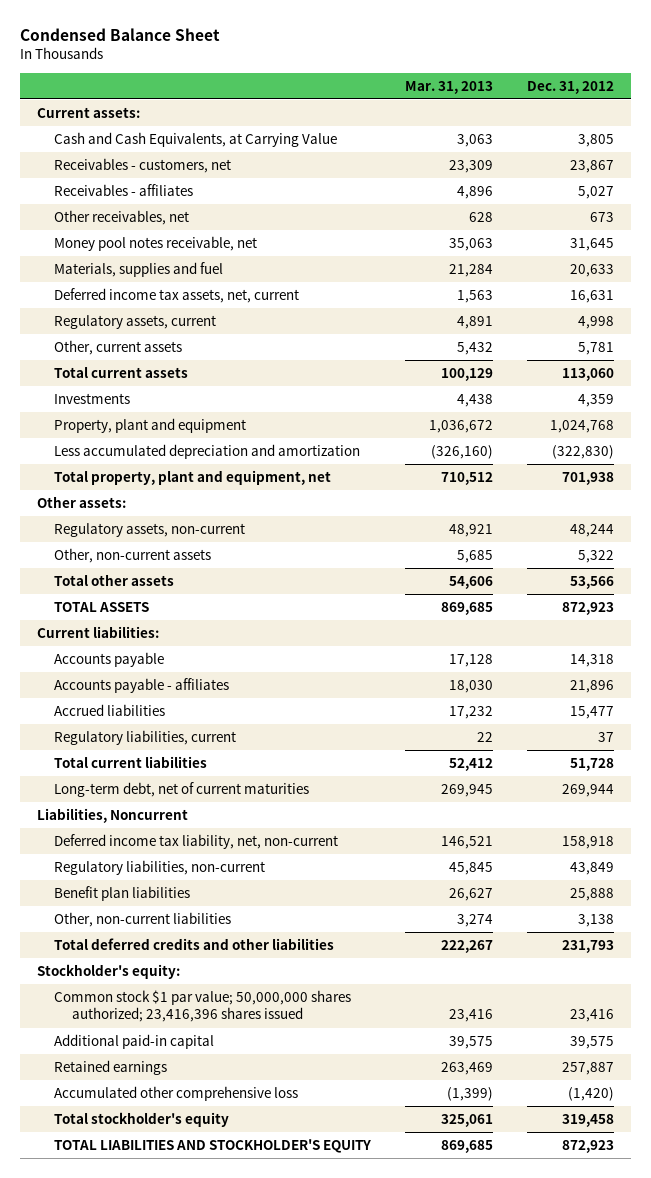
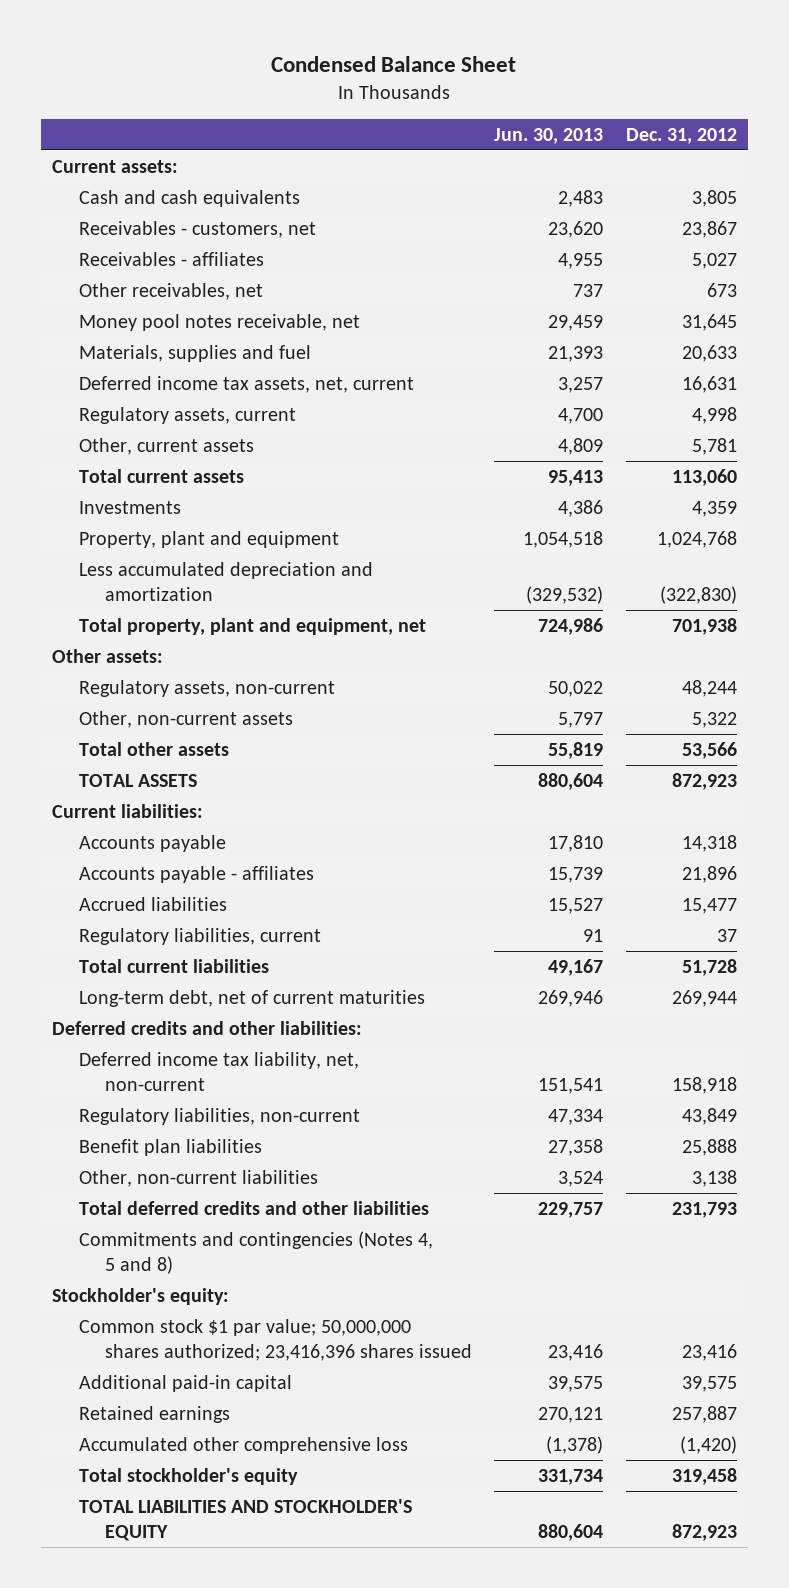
- | Mar. 31, 2013 | Dec. 31, 2012
+ | Jun. 30, 2013 | Dec. 31, 2012
- Cash and Cash Equivalents, at Carrying Value | 3,063 | 3,805
+ Cash and cash equivalents | 2,483 | 3,805
- Liabilities, Noncurrent
+ Deferred credits and other liabilities:
+ Commitments and contingencies (Notes 4, 5 and 8)

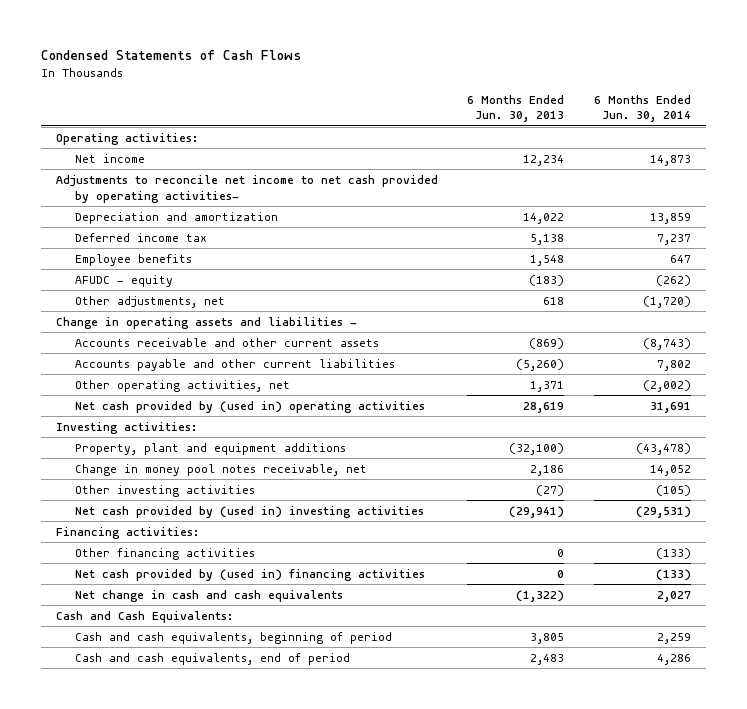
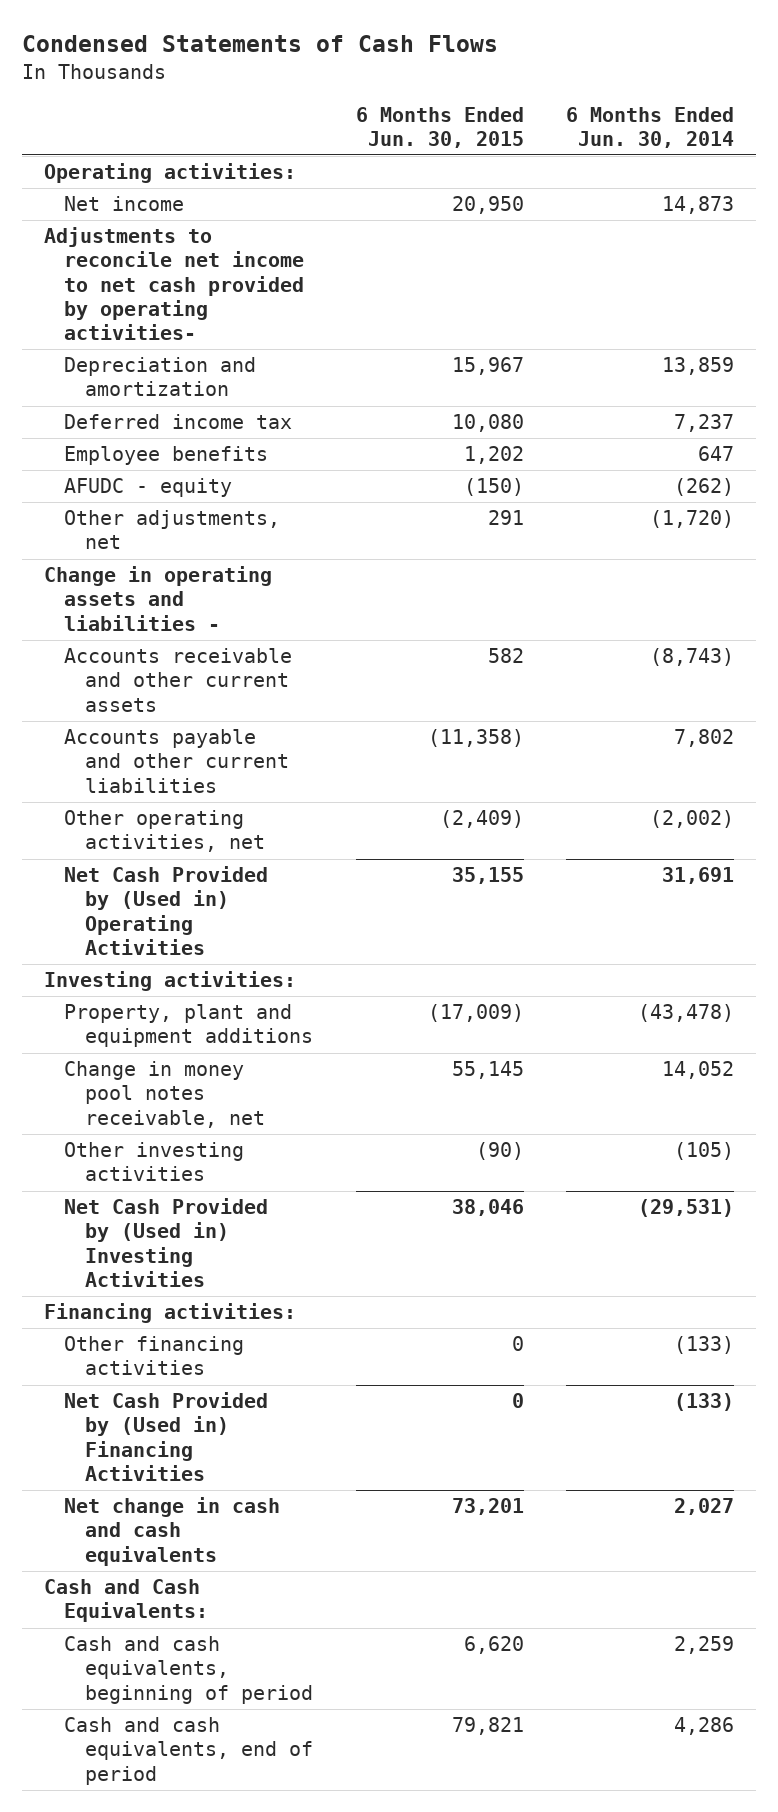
- | 6 Months Ended Jun. 30, 2013 | 6 Months Ended Jun. 30, 2014
+ | 6 Months Ended Jun. 30, 2015 | 6 Months Ended Jun. 30, 2014
- Net cash provided by (used in) operating activities | 28,619 | 31,691
+ Net Cash Provided by (Used in) Operating Activities | 35,155 | 31,691
- Net cash provided by (used in) investing activities | (29,941) | (29,531)
+ Net Cash Provided by (Used in) Investing Activities | 38,046 | (29,531)
- Net cash provided by (used in) financing activities | 0 | (133)
+ Net Cash Provided by (Used in) Financing Activities | 0 | (133)

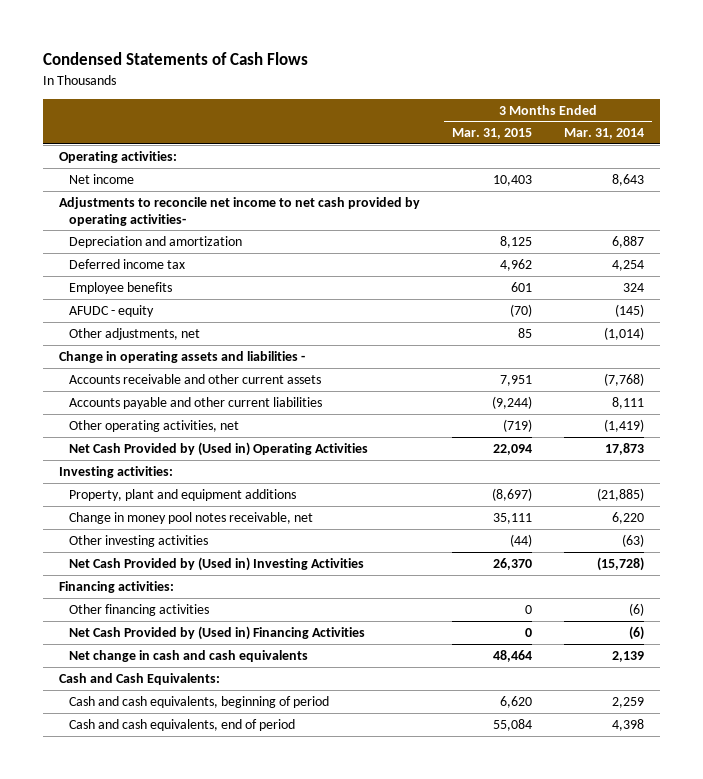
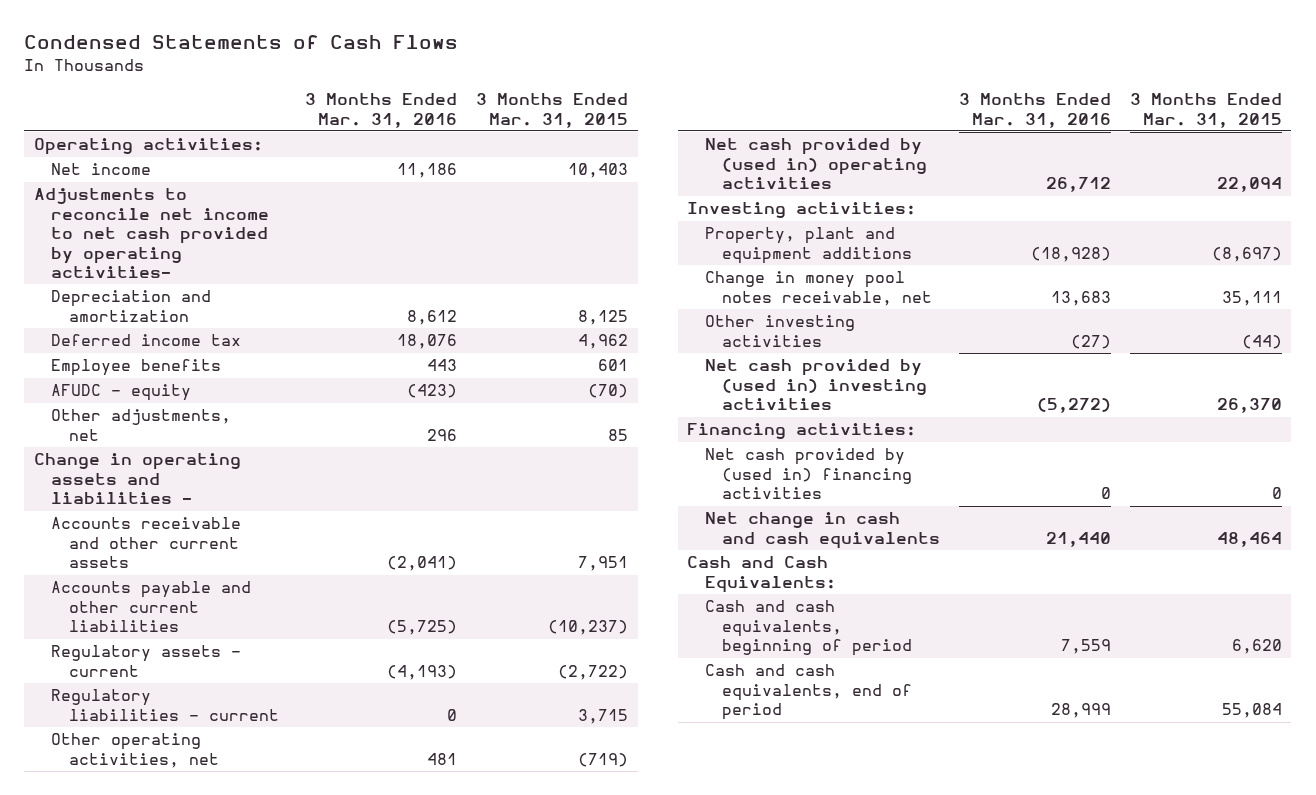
- | 3 Months Ended Mar. 31, 2015 | 3 Months Ended Mar. 31, 2014
+ | 3 Months Ended Mar. 31, 2016 | 3 Months Ended Mar. 31, 2015
- Accounts payable and other current liabilities | (9,244) | 8,111
+ Accounts payable and other current liabilities | (5,725) | (10,237)
+ Regulatory assets - current | (4,193) | (2,722)
+ Regulatory liabilities - current | 0 | 3,715
- Net Cash Provided by (Used in) Operating Activities | 22,094 | 17,873
+ Net cash provided by (used in) operating activities | 26,712 | 22,094
- Net Cash Provided by (Used in) Investing Activities | 26,370 | (15,728)
+ Net cash provided by (used in) investing activities | (5,272) | 26,370
- Other financing activities | 0 | (6)
- Net Cash Provided by (Used in) Financing Activities | 0 | (6)
+ Net cash provided by (used in) financing activities | 0 | 0

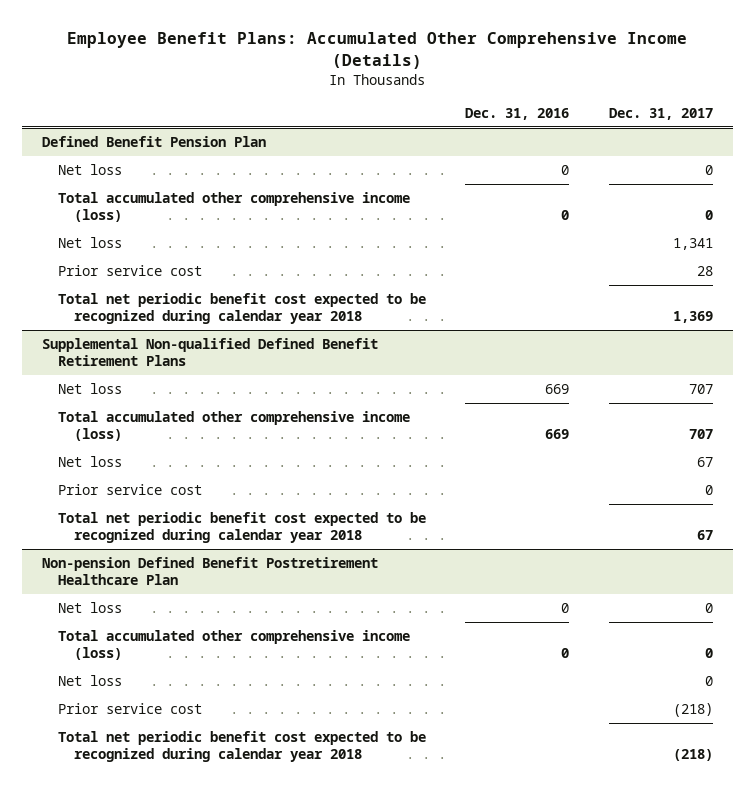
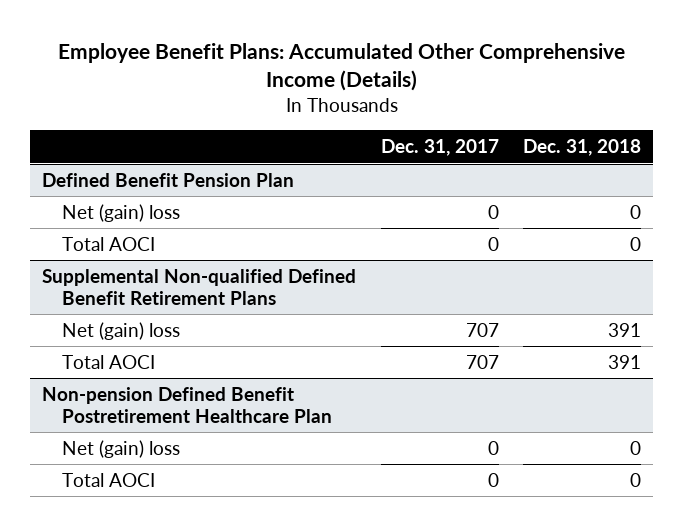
- | Dec. 31, 2016 | Dec. 31, 2017
+ | Dec. 31, 2017 | Dec. 31, 2018
@ Defined Benefit Pension Plan
- Net loss | 0 | 0
- Total accumulated other comprehensive income (loss) | 0 | 0
- Net loss | | 1,341
- Prior service cost | | 28
- Total net periodic benefit cost expected to be recognized during calendar year 2018 | | 1,369
+ Net (gain) loss | 0 | 0
+ Total AOCI | 0 | 0
@ Supplemental Non-qualified Defined Benefit Retirement Plans
- Net loss | 669 | 707
- Total accumulated other comprehensive income (loss) | 669 | 707
- Net loss | | 67
- Prior service cost | | 0
- Total net periodic benefit cost expected to be recognized during calendar year 2018 | | 67
+ Net (gain) loss | 707 | 391
+ Total AOCI | 707 | 391
@ Non-pension Defined Benefit Postretirement Healthcare Plan
- Net loss | 0 | 0
- Total accumulated other comprehensive income (loss) | 0 | 0
- Net loss | | 0
- Prior service cost | | (218)
- Total net periodic benefit cost expected to be recognized during calendar year 2018 | | (218)
+ Net (gain) loss | 0 | 0
+ Total AOCI | 0 | 0

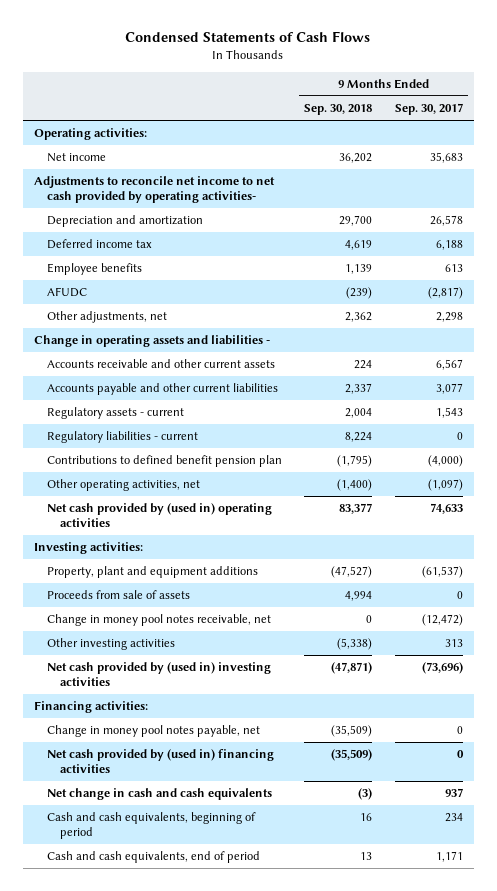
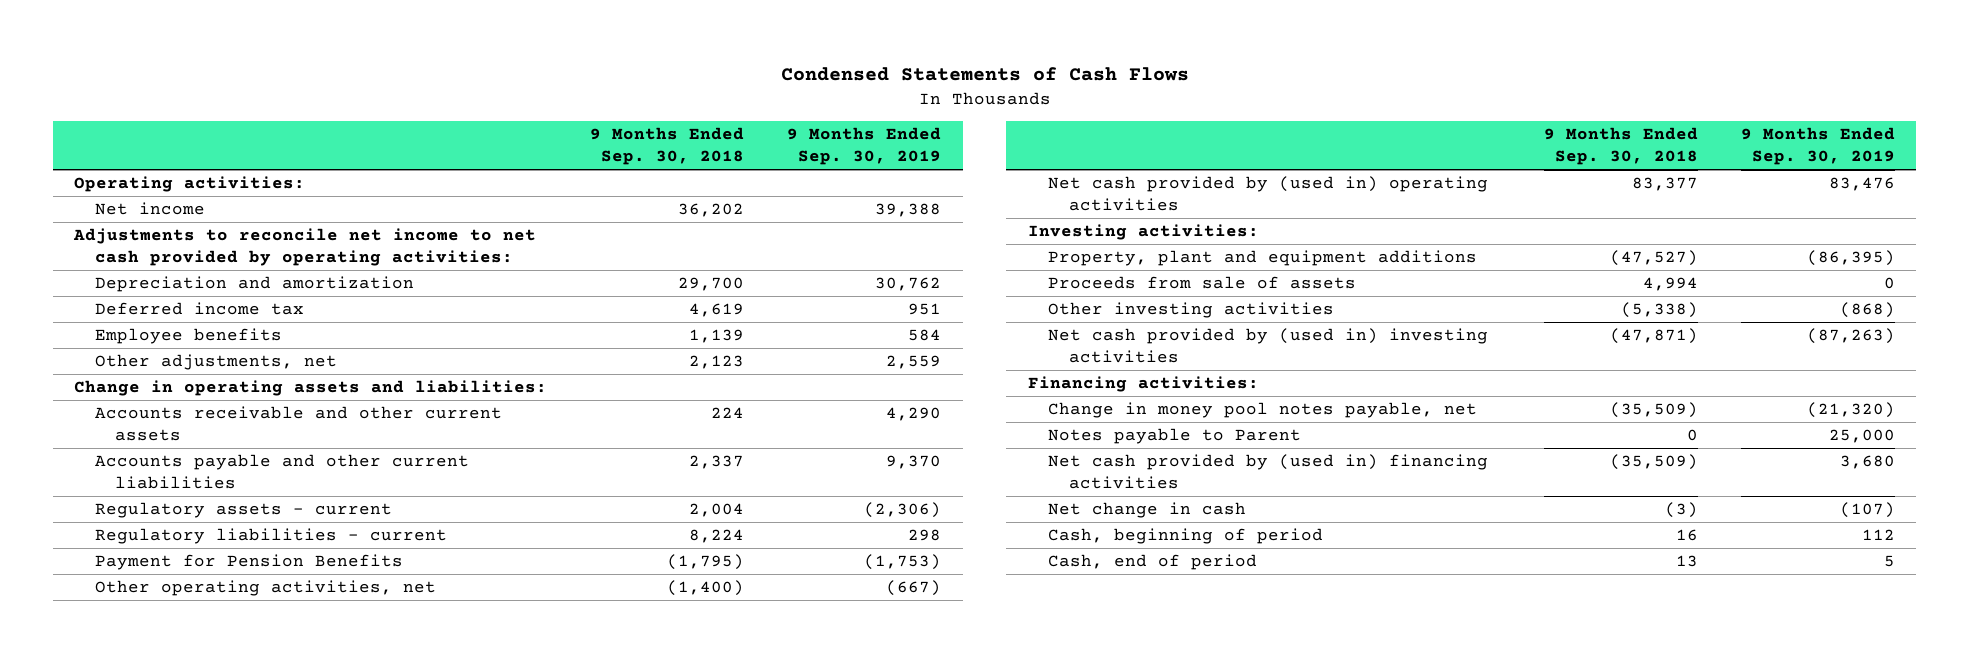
- | 9 Months Ended Sep. 30, 2018 | 9 Months Ended Sep. 30, 2017
+ | 9 Months Ended Sep. 30, 2018 | 9 Months Ended Sep. 30, 2019
- Adjustments to reconcile net income to net cash provided by operating activities-
+ Adjustments to reconcile net income to net cash provided by operating activities:
- AFUDC | (239) | (2,817)
- Other adjustments, net | 2,362 | 2,298
- Change in operating assets and liabilities -
+ Other adjustments, net | 2,123 | 2,559
+ Change in operating assets and liabilities:
- Contributions to defined benefit pension plan | (1,795) | (4,000)
+ Payment for Pension Benefits | (1,795) | (1,753)
- Change in money pool notes receivable, net | 0 | (12,472)
+ Notes payable to Parent | 0 | 25,000
- Net change in cash and cash equivalents | (3) | 937
- Cash and cash equivalents, beginning of period | 16 | 234
- Cash and cash equivalents, end of period | 13 | 1,171
+ Net change in cash | (3) | (107)
+ Cash, beginning of period | 16 | 112
+ Cash, end of period | 13 | 5

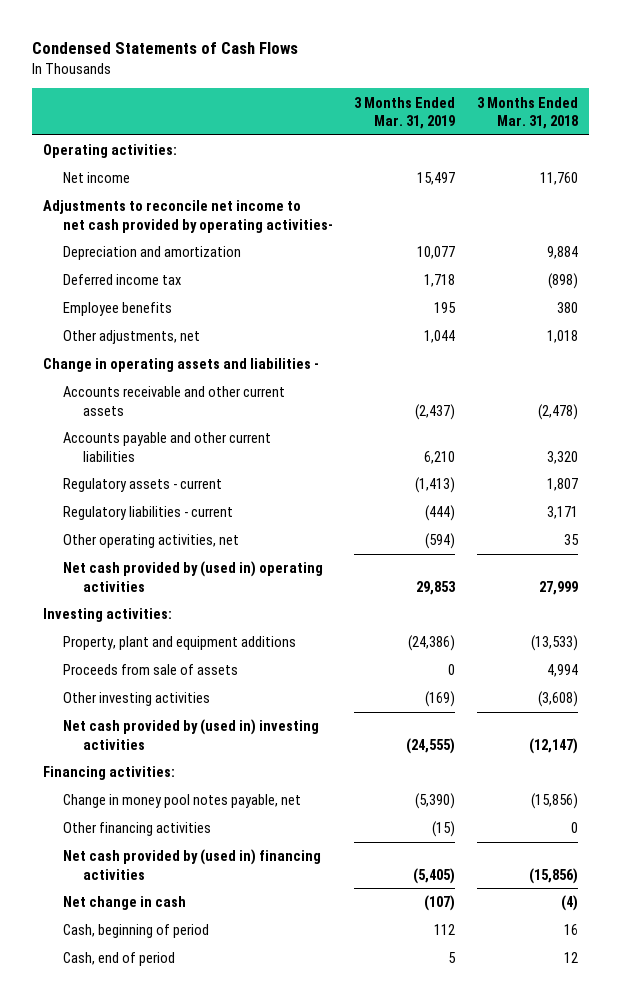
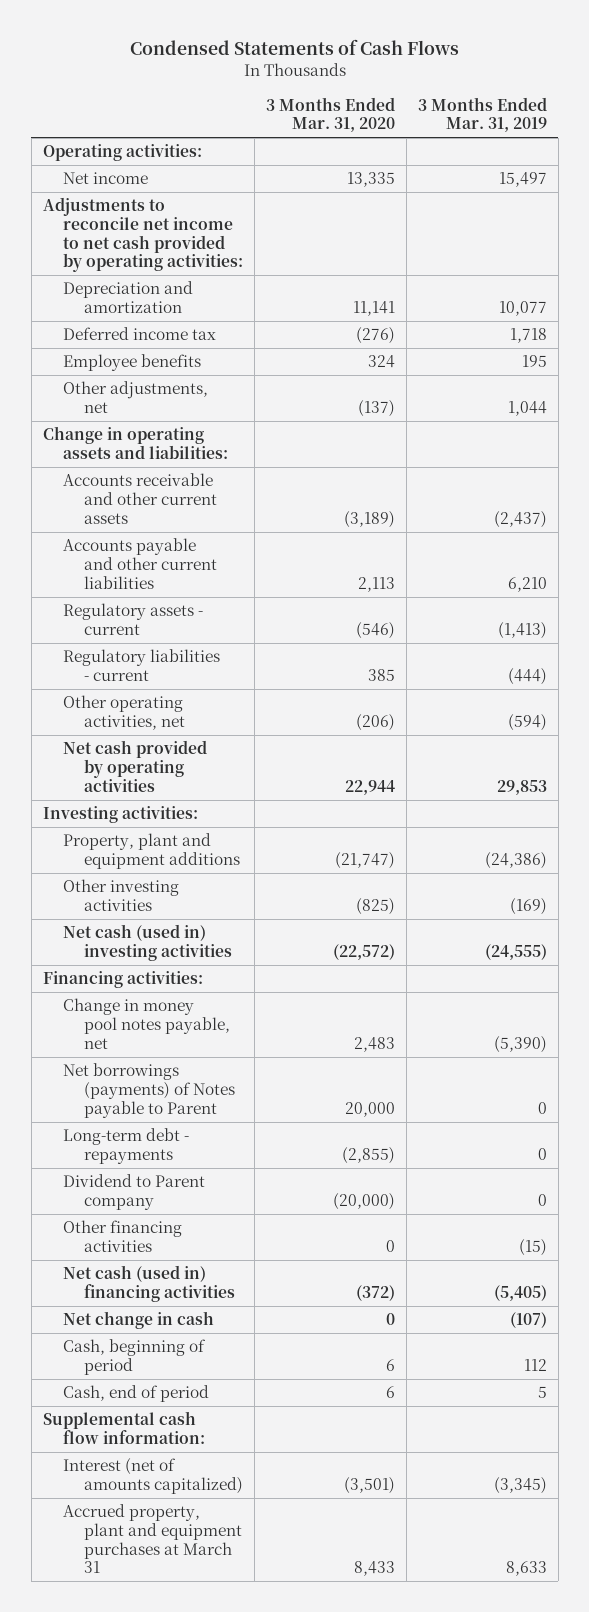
- | 3 Months Ended Mar. 31, 2019 | 3 Months Ended Mar. 31, 2018
+ | 3 Months Ended Mar. 31, 2020 | 3 Months Ended Mar. 31, 2019
- Adjustments to reconcile net income to net cash provided by operating activities-
+ Adjustments to reconcile net income to net cash provided by operating activities:
- Change in operating assets and liabilities -
+ Change in operating assets and liabilities:
- Net cash provided by (used in) operating activities | 29,853 | 27,999
+ Net cash provided by operating activities | 22,944 | 29,853
- Proceeds from sale of assets | 0 | 4,994
- Net cash provided by (used in) investing activities | (24,555) | (12,147)
+ Net cash (used in) investing activities | (22,572) | (24,555)
+ Net borrowings (payments) of Notes payable to Parent | 20,000 | 0
+ Long-term debt - repayments | (2,855) | 0
+ Dividend to Parent company | (20,000) | 0
- Net cash provided by (used in) financing activities | (5,405) | (15,856)
+ Net cash (used in) financing activities | (372) | (5,405)
+ Supplemental cash flow information:
+ Interest (net of amounts capitalized) | (3,501) | (3,345)
+ Accrued property, plant and equipment purchases at March 31 | 8,433 | 8,633

